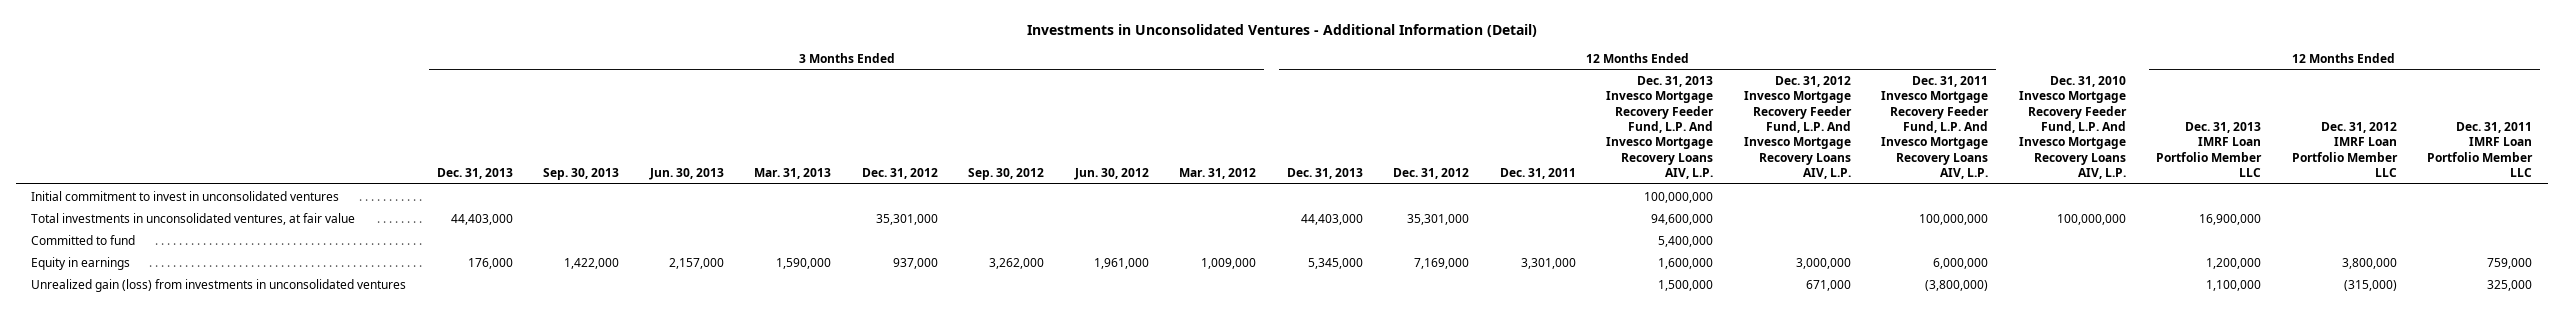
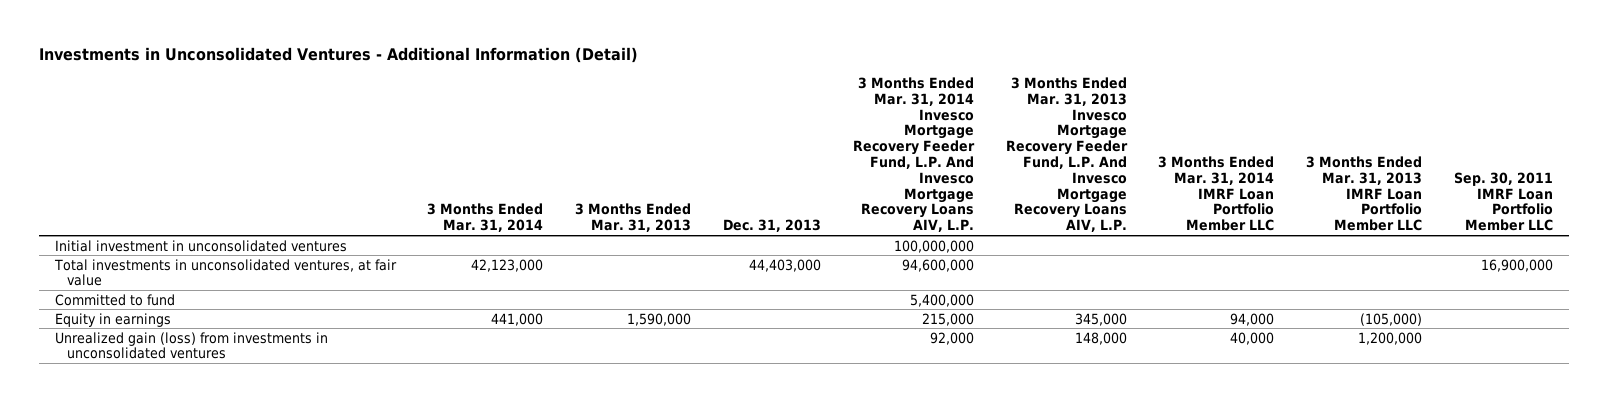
- | 3 Months Ended Dec. 31, 2013 | 3 Months Ended Sep. 30, 2013 | 3 Months Ended Jun. 30, 2013 | 3 Months Ended Mar. 31, 2013 | 3 Months Ended Dec. 31, 2012 | 3 Months Ended Sep. 30, 2012 | 3 Months Ended Jun. 30, 2012 | 3 Months Ended Mar. 31, 2012 | 12 Months Ended Dec. 31, 2013 | 12 Months Ended Dec. 31, 2012 | 12 Months Ended Dec. 31, 2011 | 12 Months Ended Dec. 31, 2013 Invesco Mortgage Recovery Feeder Fund, L.P. And Invesco Mortgage Recovery Loans AIV, L.P. | 12 Months Ended Dec. 31, 2012 Invesco Mortgage Recovery Feeder Fund, L.P. And Invesco Mortgage Recovery Loans AIV, L.P. | 12 Months Ended Dec. 31, 2011 Invesco Mortgage Recovery Feeder Fund, L.P. And Invesco Mortgage Recovery Loans AIV, L.P. | Dec. 31, 2010 Invesco Mortgage Recovery Feeder Fund, L.P. And Invesco Mortgage Recovery Loans AIV, L.P. | 12 Months Ended Dec. 31, 2013 IMRF Loan Portfolio Member LLC | 12 Months Ended Dec. 31, 2012 IMRF Loan Portfolio Member LLC | 12 Months Ended Dec. 31, 2011 IMRF Loan Portfolio Member LLC
+ | 3 Months Ended Mar. 31, 2014 | 3 Months Ended Mar. 31, 2013 | Dec. 31, 2013 | 3 Months Ended Mar. 31, 2014 Invesco Mortgage Recovery Feeder Fund, L.P. And Invesco Mortgage Recovery Loans AIV, L.P. | 3 Months Ended Mar. 31, 2013 Invesco Mortgage Recovery Feeder Fund, L.P. And Invesco Mortgage Recovery Loans AIV, L.P. | 3 Months Ended Mar. 31, 2014 IMRF Loan Portfolio Member LLC | 3 Months Ended Mar. 31, 2013 IMRF Loan Portfolio Member LLC | Sep. 30, 2011 IMRF Loan Portfolio Member LLC
- Initial commitment to invest in unconsolidated ventures | | | | | | | | | | | | 100,000,000 | | | | | |
+ Initial investment in unconsolidated ventures | | | | 100,000,000 | | | |

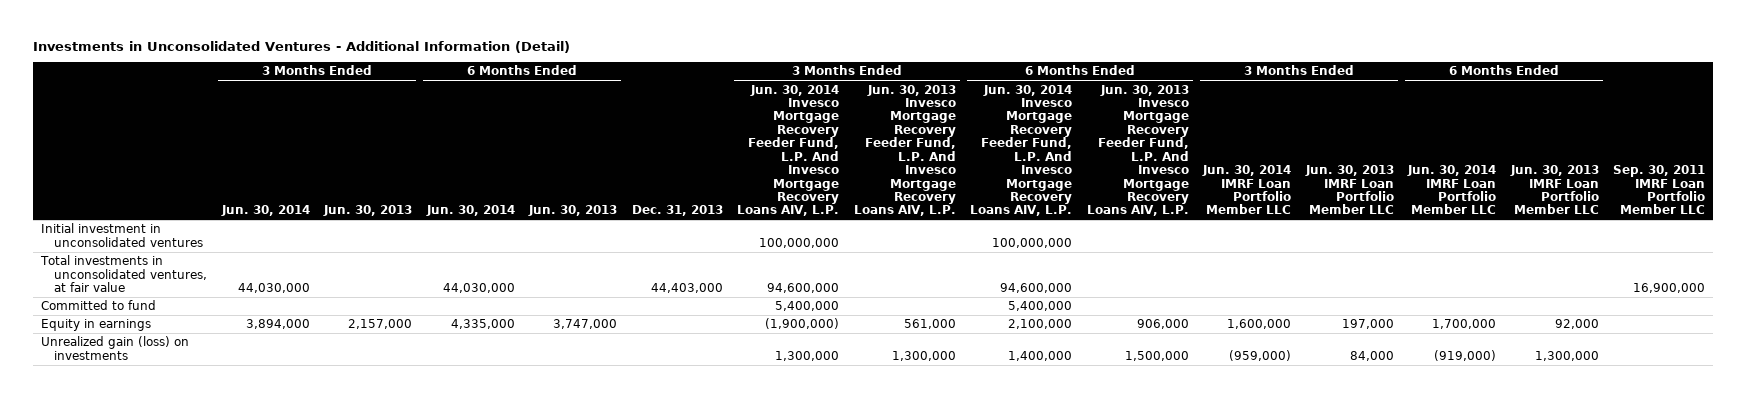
- | 3 Months Ended Mar. 31, 2014 | 3 Months Ended Mar. 31, 2013 | Dec. 31, 2013 | 3 Months Ended Mar. 31, 2014 Invesco Mortgage Recovery Feeder Fund, L.P. And Invesco Mortgage Recovery Loans AIV, L.P. | 3 Months Ended Mar. 31, 2013 Invesco Mortgage Recovery Feeder Fund, L.P. And Invesco Mortgage Recovery Loans AIV, L.P. | 3 Months Ended Mar. 31, 2014 IMRF Loan Portfolio Member LLC | 3 Months Ended Mar. 31, 2013 IMRF Loan Portfolio Member LLC | Sep. 30, 2011 IMRF Loan Portfolio Member LLC
+ | 3 Months Ended Jun. 30, 2014 | 3 Months Ended Jun. 30, 2013 | 6 Months Ended Jun. 30, 2014 | 6 Months Ended Jun. 30, 2013 | Dec. 31, 2013 | 3 Months Ended Jun. 30, 2014 Invesco Mortgage Recovery Feeder Fund, L.P. And Invesco Mortgage Recovery Loans AIV, L.P. | 3 Months Ended Jun. 30, 2013 Invesco Mortgage Recovery Feeder Fund, L.P. And Invesco Mortgage Recovery Loans AIV, L.P. | 6 Months Ended Jun. 30, 2014 Invesco Mortgage Recovery Feeder Fund, L.P. And Invesco Mortgage Recovery Loans AIV, L.P. | 6 Months Ended Jun. 30, 2013 Invesco Mortgage Recovery Feeder Fund, L.P. And Invesco Mortgage Recovery Loans AIV, L.P. | 3 Months Ended Jun. 30, 2014 IMRF Loan Portfolio Member LLC | 3 Months Ended Jun. 30, 2013 IMRF Loan Portfolio Member LLC | 6 Months Ended Jun. 30, 2014 IMRF Loan Portfolio Member LLC | 6 Months Ended Jun. 30, 2013 IMRF Loan Portfolio Member LLC | Sep. 30, 2011 IMRF Loan Portfolio Member LLC
- Unrealized gain (loss) from investments in unconsolidated ventures | | | | 92,000 | 148,000 | 40,000 | 1,200,000 |
+ Unrealized gain (loss) on investments | | | | | | 1,300,000 | 1,300,000 | 1,400,000 | 1,500,000 | (959,000) | 84,000 | (919,000) | 1,300,000 |

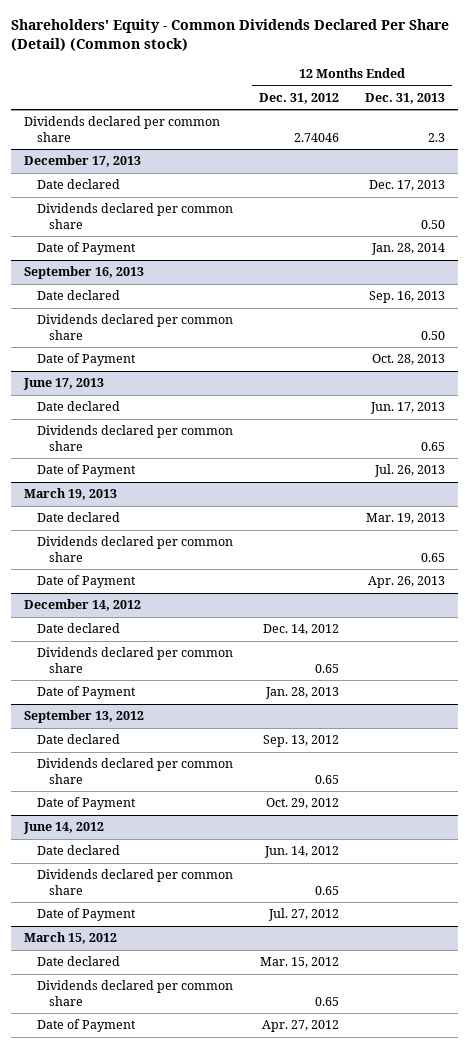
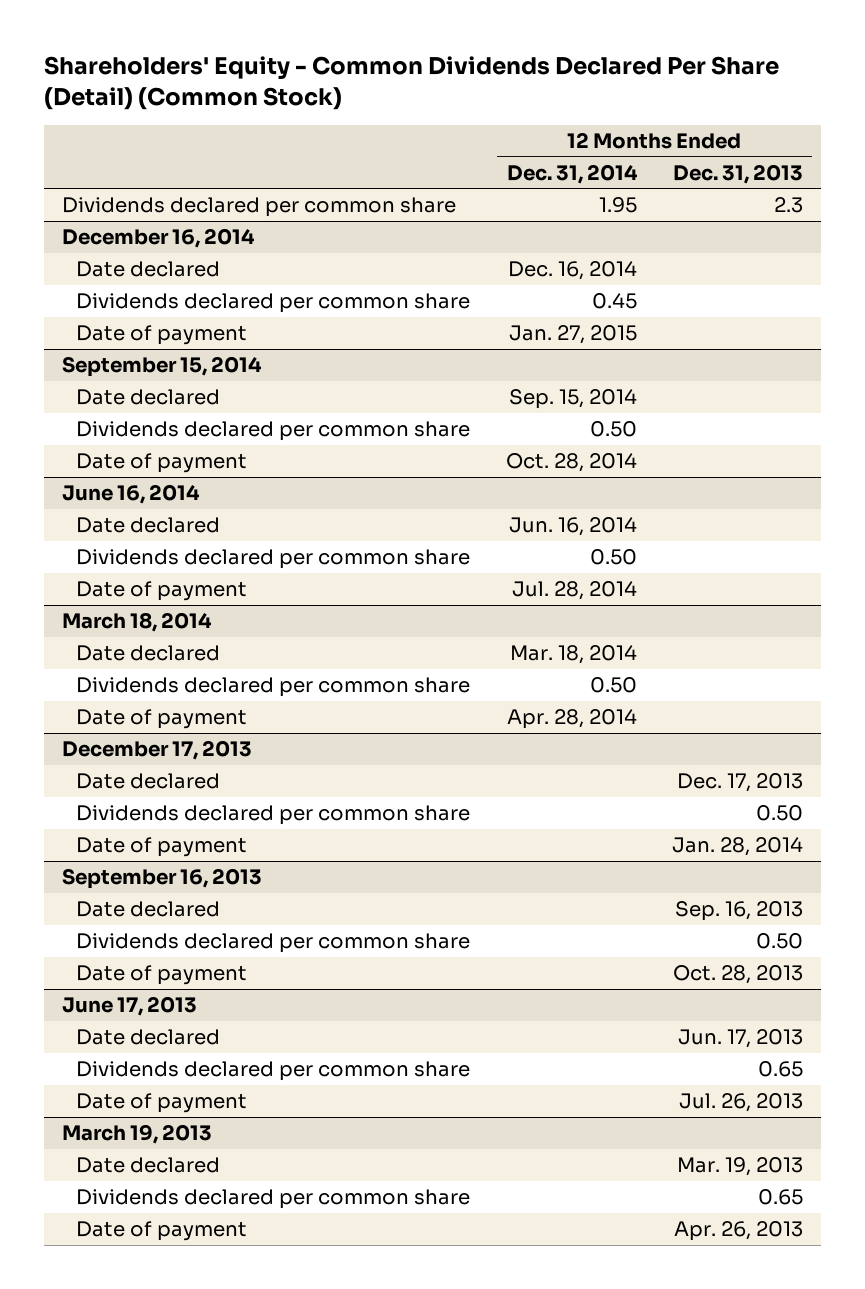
- Shareholders' Equity - Common Dividends Declared Per Share (Detail) (Common stock)
+ Shareholders' Equity - Common Dividends Declared Per Share (Detail) (Common Stock)
- | 12 Months Ended Dec. 31, 2012 | 12 Months Ended Dec. 31, 2013
+ | 12 Months Ended Dec. 31, 2014 | 12 Months Ended Dec. 31, 2013
+ December 16, 2014
+ Date declared | Dec. 16, 2014 |
+ Dividends declared per common share | 0.45 |
+ Date of payment | Jan. 27, 2015 |
+ September 15, 2014
+ Date declared | Sep. 15, 2014 |
+ Dividends declared per common share | 0.50 |
+ Date of payment | Oct. 28, 2014 |
+ June 16, 2014
+ Date declared | Jun. 16, 2014 |
+ Dividends declared per common share | 0.50 |
+ Date of payment | Jul. 28, 2014 |
+ March 18, 2014
+ Date declared | Mar. 18, 2014 |
+ Dividends declared per common share | 0.50 |
+ Date of payment | Apr. 28, 2014 |
@ December 17, 2013
- Date of Payment | | Jan. 28, 2014
+ Date of payment | | Jan. 28, 2014
@ September 16, 2013
- Date of Payment | | Oct. 28, 2013
+ Date of payment | | Oct. 28, 2013
@ June 17, 2013
- Date of Payment | | Jul. 26, 2013
+ Date of payment | | Jul. 26, 2013
@ March 19, 2013
- Date of Payment | | Apr. 26, 2013
- December 14, 2012
- Date declared | Dec. 14, 2012 |
- Dividends declared per common share | 0.65 |
- Date of Payment | Jan. 28, 2013 |
- September 13, 2012
- Date declared | Sep. 13, 2012 |
- Dividends declared per common share | 0.65 |
- Date of Payment | Oct. 29, 2012 |
- June 14, 2012
- Date declared | Jun. 14, 2012 |
- Dividends declared per common share | 0.65 |
- Date of Payment | Jul. 27, 2012 |
- March 15, 2012
- Date declared | Mar. 15, 2012 |
- Dividends declared per common share | 0.65 |
- Date of Payment | Apr. 27, 2012 |
@ March 19, 2013
+ Date of payment | | Apr. 26, 2013

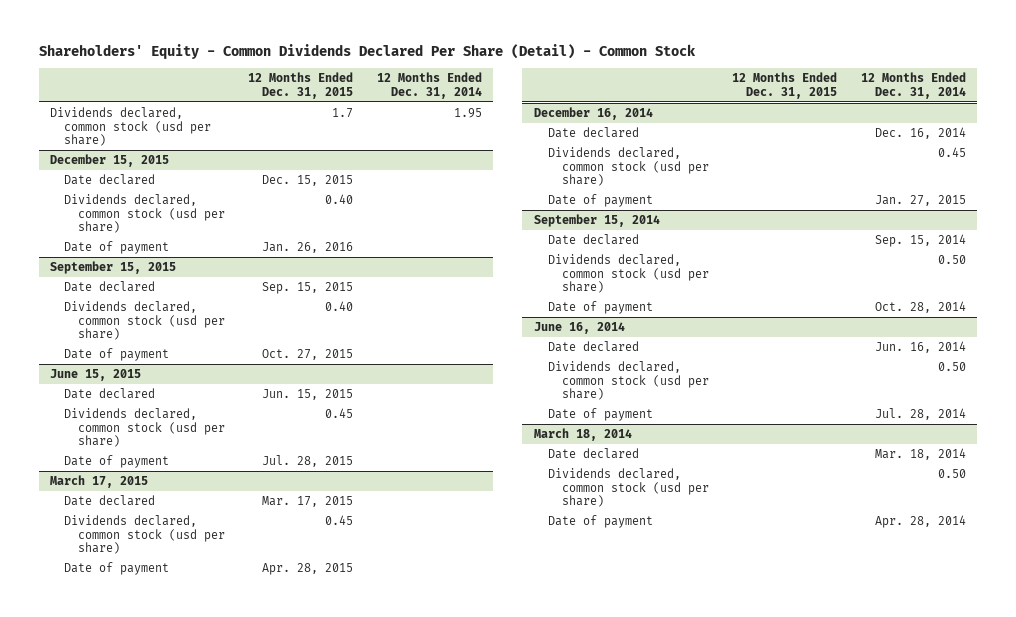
- Shareholders' Equity - Common Dividends Declared Per Share (Detail) (Common Stock)
+ Shareholders' Equity - Common Dividends Declared Per Share (Detail) - Common Stock
- | 12 Months Ended Dec. 31, 2014 | 12 Months Ended Dec. 31, 2013
+ | 12 Months Ended Dec. 31, 2015 | 12 Months Ended Dec. 31, 2014
- Dividends declared per common share | 1.95 | 2.3
+ Dividends declared, common stock (usd per share) | 1.7 | 1.95
+ December 15, 2015
+ Date declared | Dec. 15, 2015 |
+ Dividends declared, common stock (usd per share) | 0.40 |
+ Date of payment | Jan. 26, 2016 |
+ September 15, 2015
+ Date declared | Sep. 15, 2015 |
+ Dividends declared, common stock (usd per share) | 0.40 |
+ Date of payment | Oct. 27, 2015 |
+ June 15, 2015
+ Date declared | Jun. 15, 2015 |
+ Dividends declared, common stock (usd per share) | 0.45 |
+ Date of payment | Jul. 28, 2015 |
+ March 17, 2015
+ Date declared | Mar. 17, 2015 |
+ Dividends declared, common stock (usd per share) | 0.45 |
+ Date of payment | Apr. 28, 2015 |
@ December 16, 2014
- Dividends declared per common share | 0.45 |
+ Dividends declared, common stock (usd per share) | | 0.45
@ September 15, 2014
- Dividends declared per common share | 0.50 |
+ Dividends declared, common stock (usd per share) | | 0.50
@ June 16, 2014
- Dividends declared per common share | 0.50 |
+ Dividends declared, common stock (usd per share) | | 0.50
@ March 18, 2014
- Dividends declared per common share | 0.50 |
+ Dividends declared, common stock (usd per share) | | 0.50
- December 17, 2013
- Date declared | | Dec. 17, 2013
- Dividends declared per common share | | 0.50
- Date of payment | | Jan. 28, 2014
- September 16, 2013
- Date declared | | Sep. 16, 2013
- Dividends declared per common share | | 0.50
- Date of payment | | Oct. 28, 2013
- June 17, 2013
- Date declared | | Jun. 17, 2013
- Dividends declared per common share | | 0.65
- Date of payment | | Jul. 26, 2013
- March 19, 2013
- Date declared | | Mar. 19, 2013
- Dividends declared per common share | | 0.65
- Date of payment | | Apr. 26, 2013

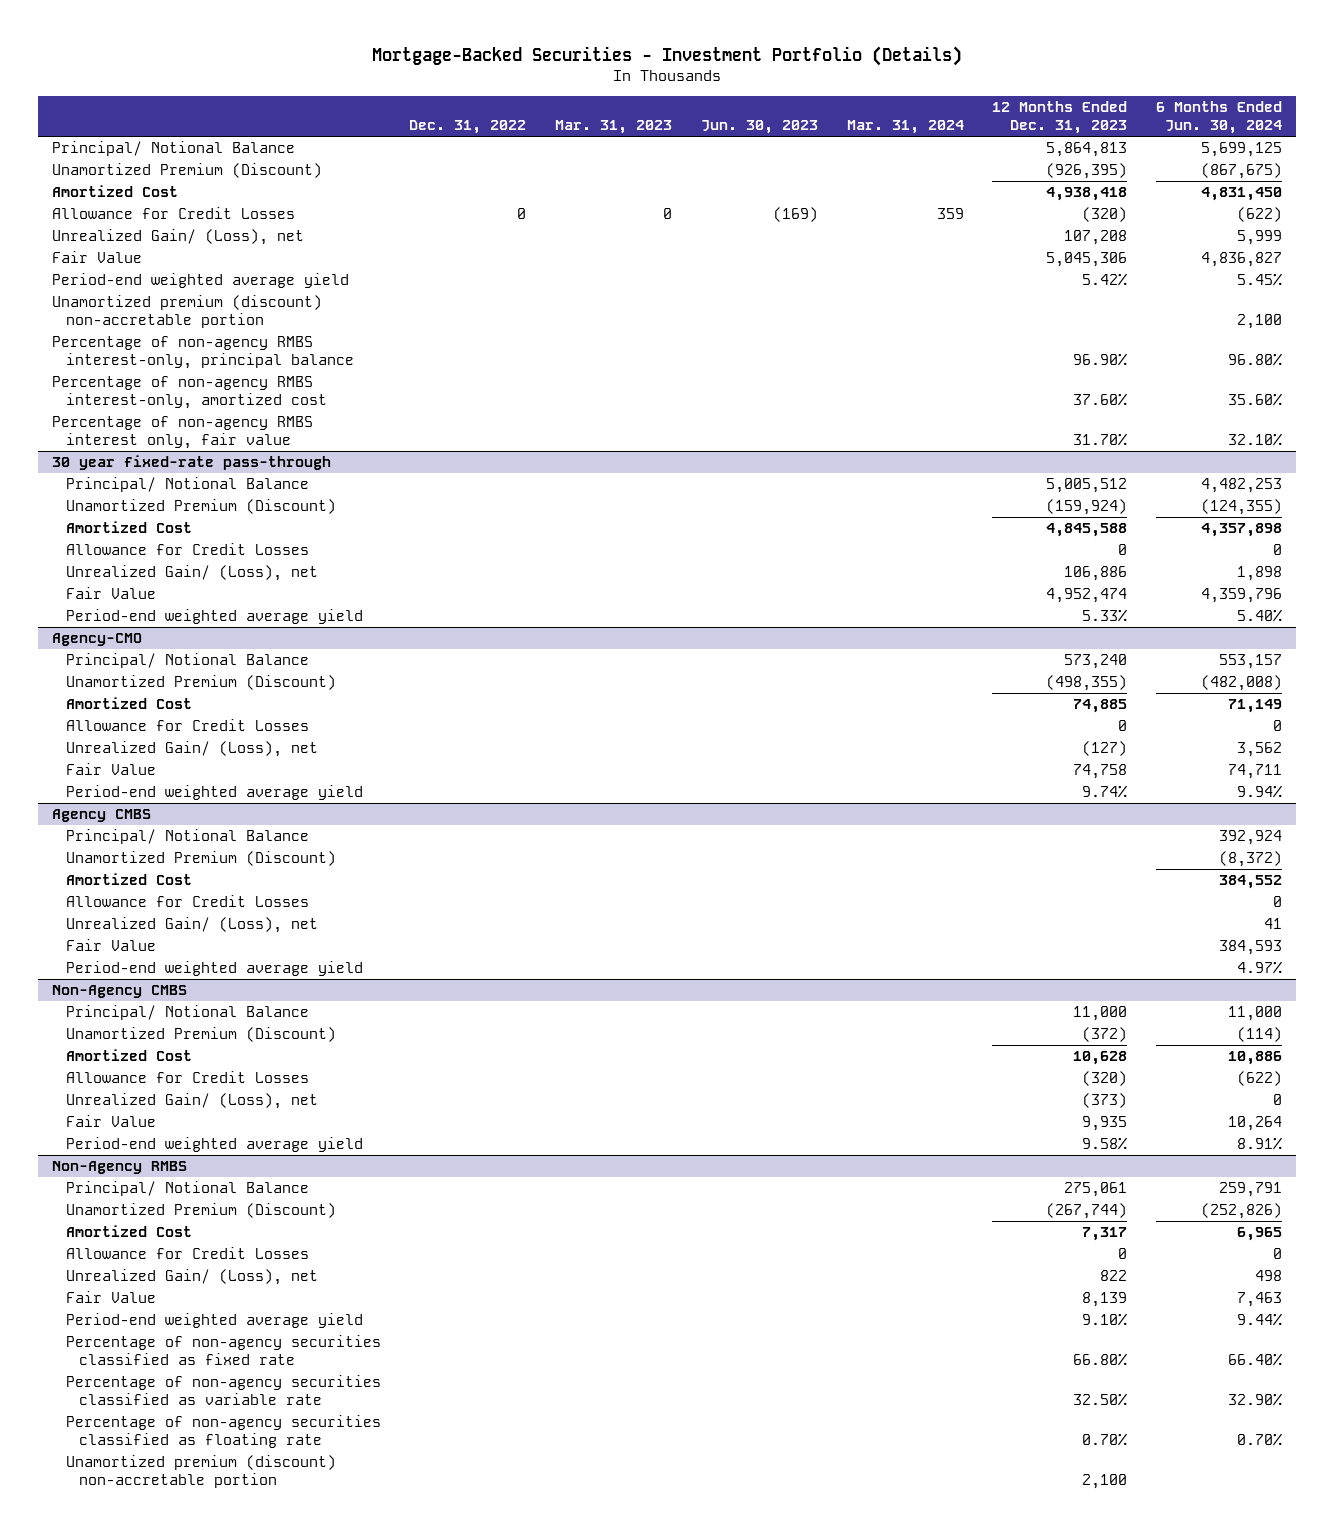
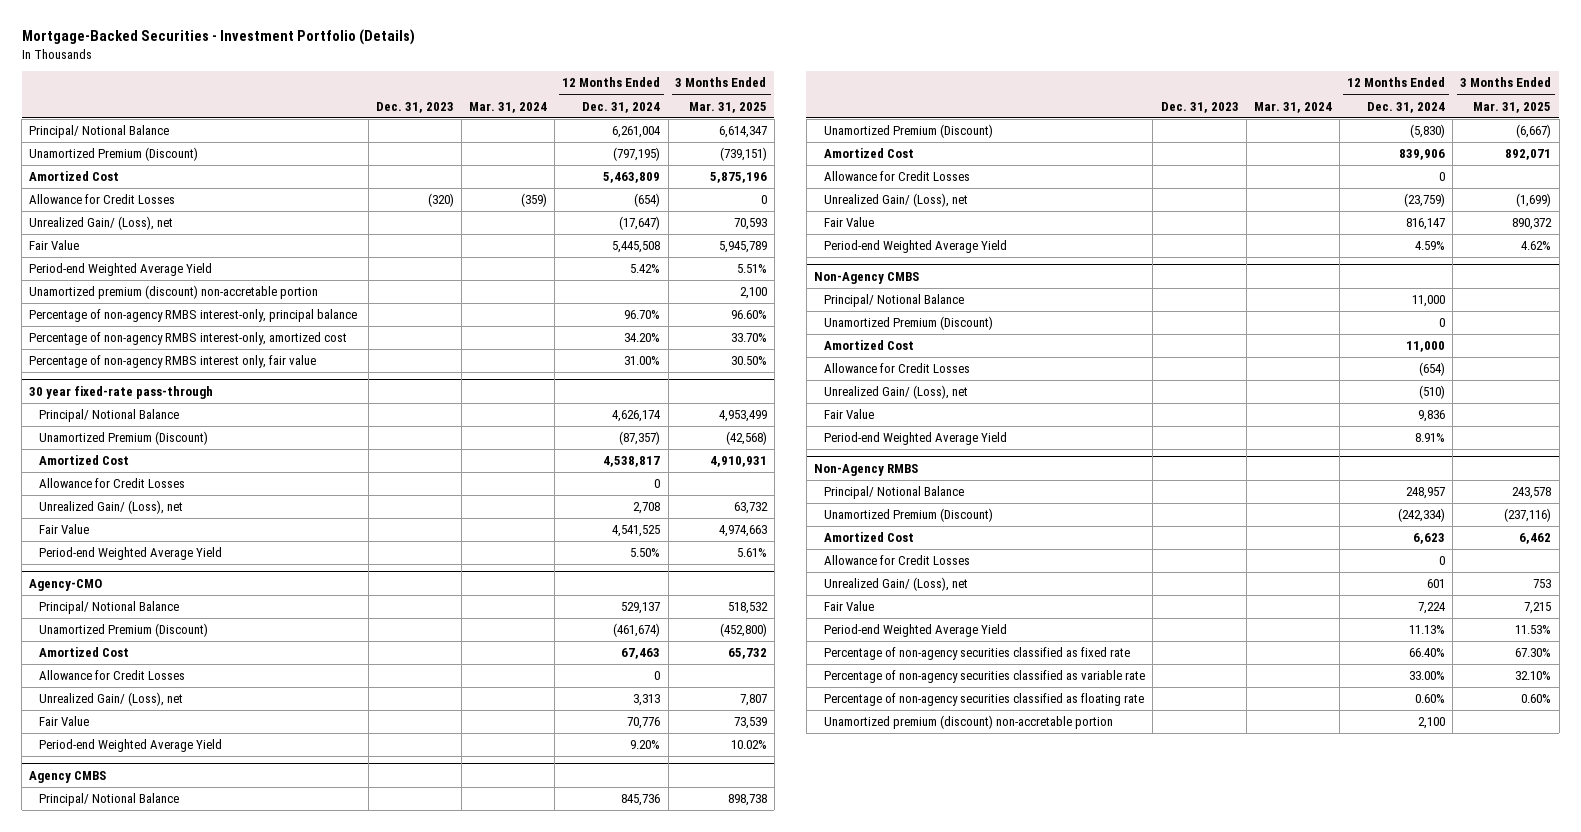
- | Dec. 31, 2022 | Mar. 31, 2023 | Jun. 30, 2023 | Mar. 31, 2024 | 12 Months Ended Dec. 31, 2023 | 6 Months Ended Jun. 30, 2024
+ | Dec. 31, 2023 | Mar. 31, 2024 | 12 Months Ended Dec. 31, 2024 | 3 Months Ended Mar. 31, 2025
- Allowance for Credit Losses | 0 | 0 | (169) | 359 | (320) | (622)
+ Allowance for Credit Losses | (320) | (359) | (654) | 0
- Period-end weighted average yield | | | | | 5.42% | 5.45%
+ Period-end Weighted Average Yield | | | 5.42% | 5.51%
@ 30 year fixed-rate pass-through
- Period-end weighted average yield | | | | | 5.33% | 5.40%
+ Period-end Weighted Average Yield | | | 5.50% | 5.61%
@ Agency-CMO
- Period-end weighted average yield | | | | | 9.74% | 9.94%
+ Period-end Weighted Average Yield | | | 9.20% | 10.02%
@ Agency CMBS
- Period-end weighted average yield | | | | | | 4.97%
+ Period-end Weighted Average Yield | | | 4.59% | 4.62%
@ Non-Agency CMBS
- Period-end weighted average yield | | | | | 9.58% | 8.91%
+ Period-end Weighted Average Yield | | | 8.91% |
@ Non-Agency RMBS
- Period-end weighted average yield | | | | | 9.10% | 9.44%
+ Period-end Weighted Average Yield | | | 11.13% | 11.53%

